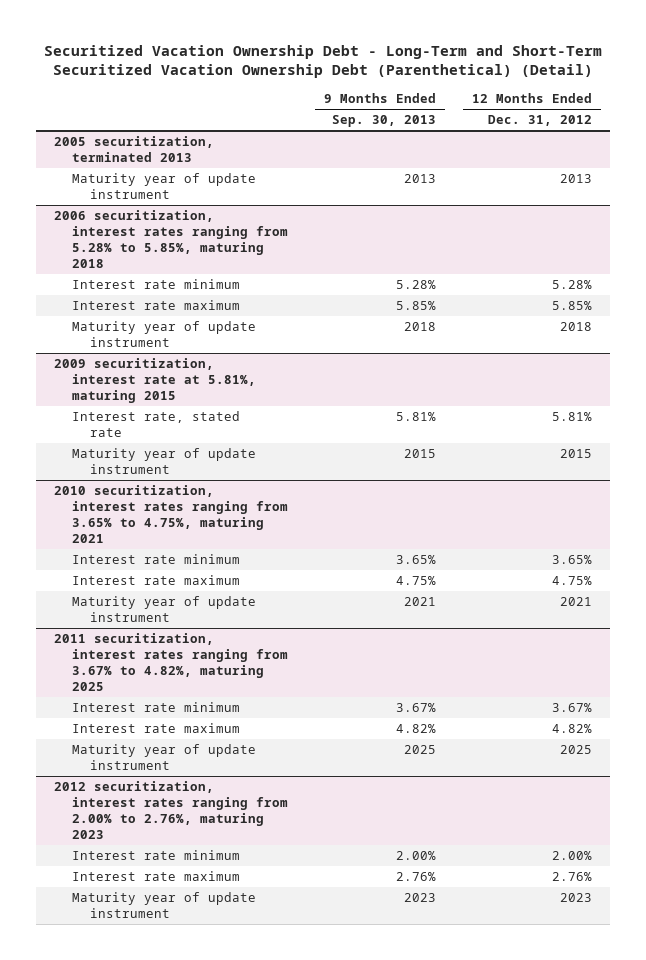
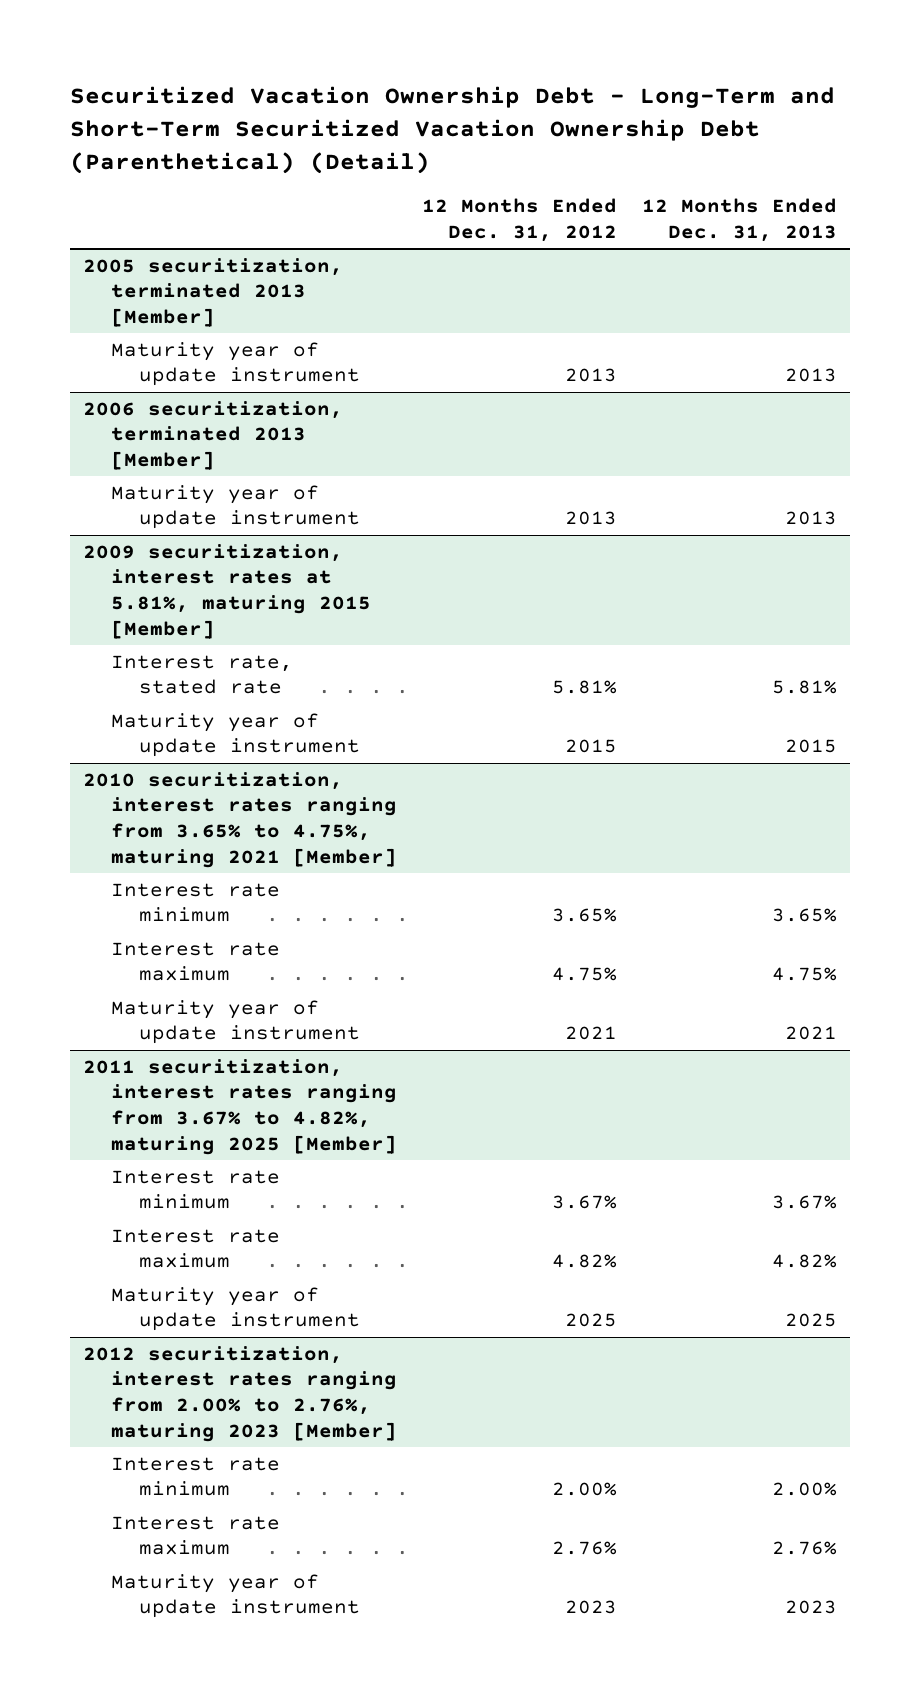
- | 9 Months Ended Sep. 30, 2013 | 12 Months Ended Dec. 31, 2012
+ | 12 Months Ended Dec. 31, 2012 | 12 Months Ended Dec. 31, 2013
- 2005 securitization, terminated 2013
+ 2005 securitization, terminated 2013 [Member]
- 2006 securitization, interest rates ranging from 5.28% to 5.85%, maturing 2018
- Interest rate minimum | 5.28% | 5.28%
- Interest rate maximum | 5.85% | 5.85%
- Maturity year of update instrument | 2018 | 2018
- 2009 securitization, interest rate at 5.81%, maturing 2015
+ 2006 securitization, terminated 2013 [Member]
+ Maturity year of update instrument | 2013 | 2013
+ 2009 securitization, interest rates at 5.81%, maturing 2015 [Member]
- 2010 securitization, interest rates ranging from 3.65% to 4.75%, maturing 2021
+ 2010 securitization, interest rates ranging from 3.65% to 4.75%, maturing 2021 [Member]
- 2011 securitization, interest rates ranging from 3.67% to 4.82%, maturing 2025
+ 2011 securitization, interest rates ranging from 3.67% to 4.82%, maturing 2025 [Member]
- 2012 securitization, interest rates ranging from 2.00% to 2.76%, maturing 2023
+ 2012 securitization, interest rates ranging from 2.00% to 2.76%, maturing 2023 [Member]

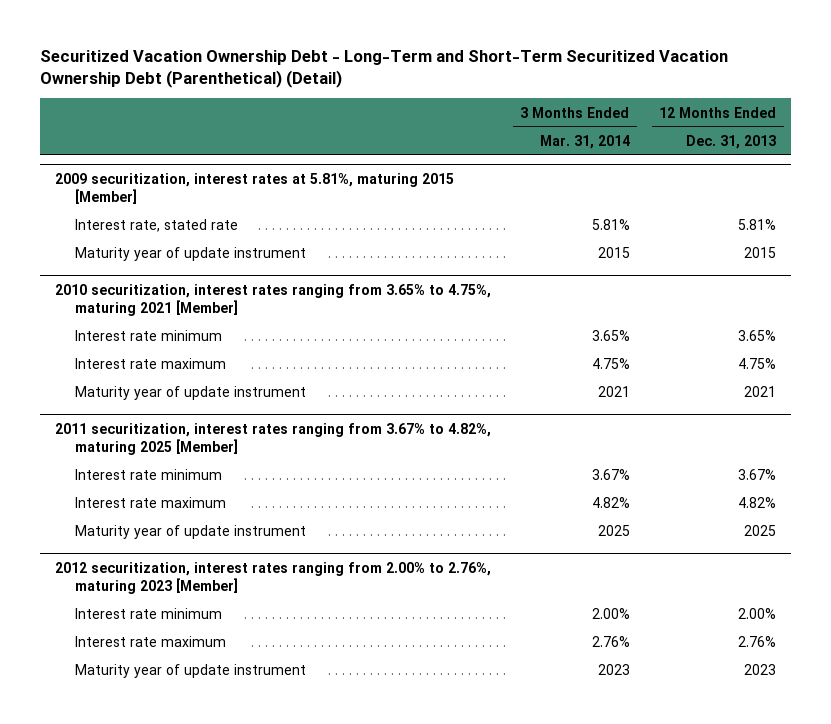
- | 12 Months Ended Dec. 31, 2012 | 12 Months Ended Dec. 31, 2013
+ | 3 Months Ended Mar. 31, 2014 | 12 Months Ended Dec. 31, 2013
- 2005 securitization, terminated 2013 [Member]
- Maturity year of update instrument | 2013 | 2013
- 2006 securitization, terminated 2013 [Member]
- Maturity year of update instrument | 2013 | 2013

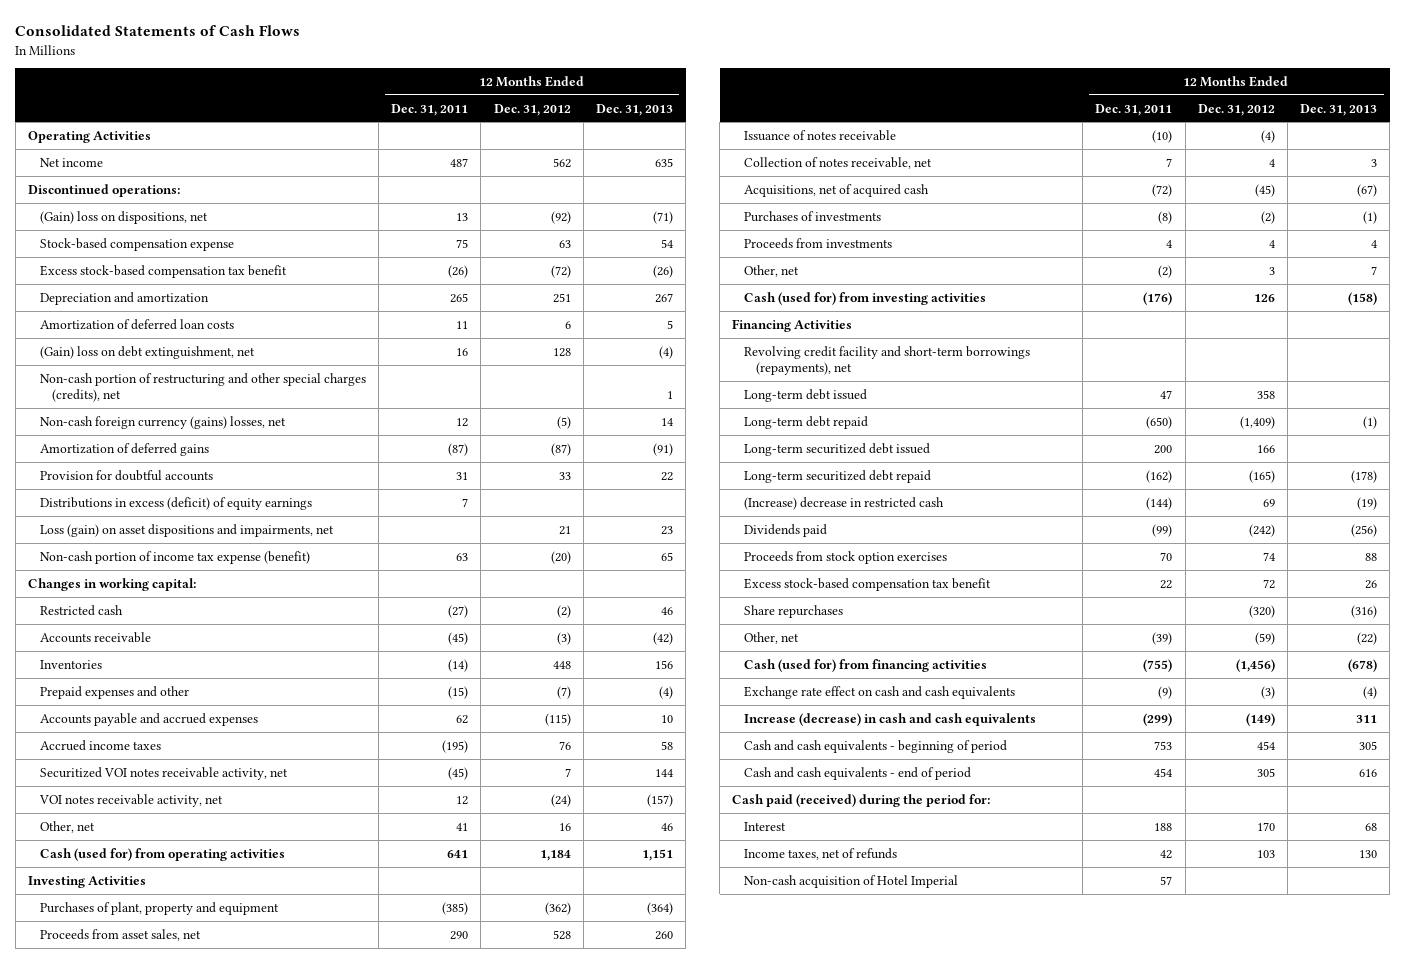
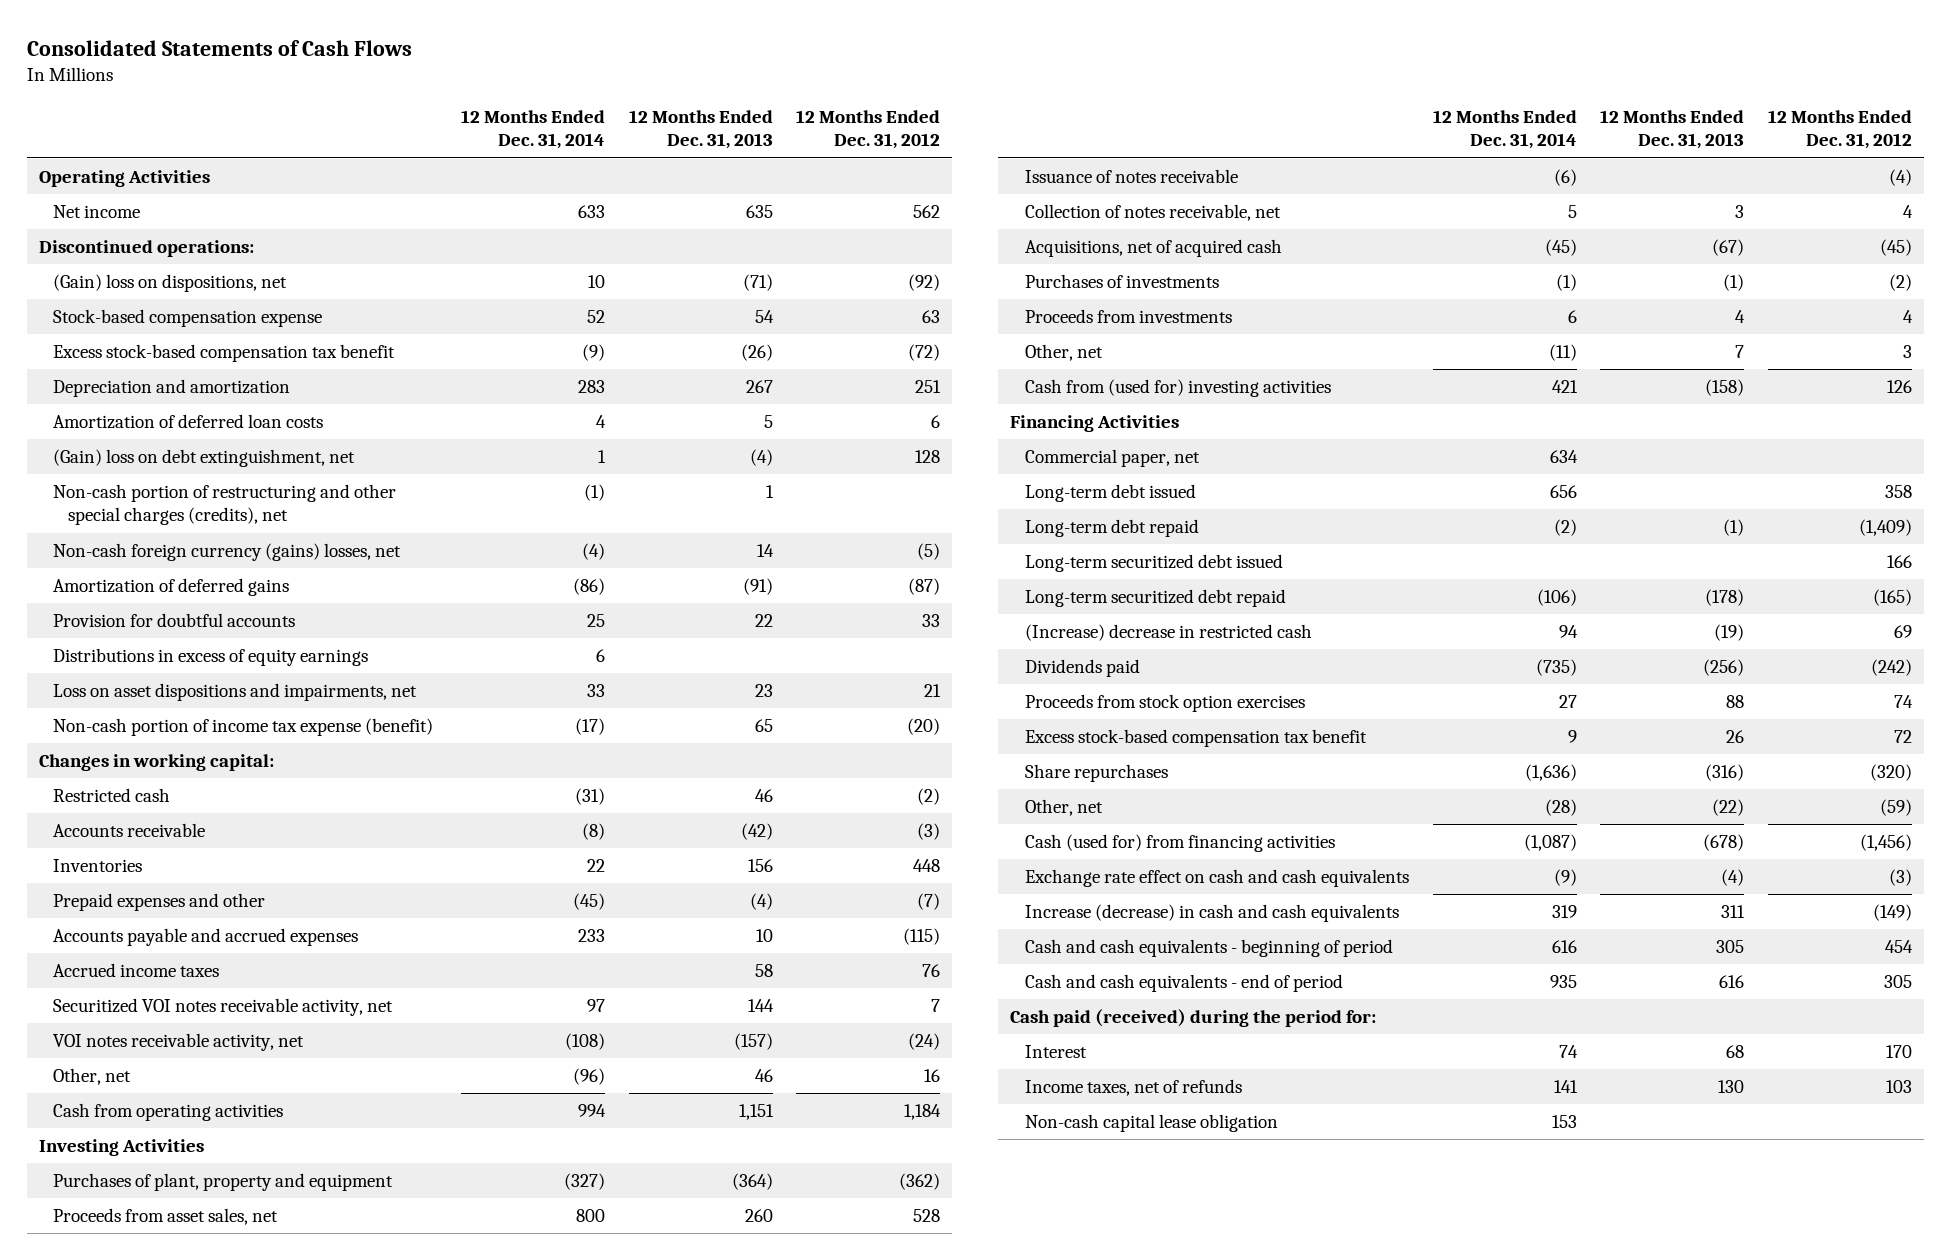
- | 12 Months Ended Dec. 31, 2011 | 12 Months Ended Dec. 31, 2012 | 12 Months Ended Dec. 31, 2013
+ | 12 Months Ended Dec. 31, 2014 | 12 Months Ended Dec. 31, 2013 | 12 Months Ended Dec. 31, 2012
- Distributions in excess (deficit) of equity earnings | 7 | |
- Loss (gain) on asset dispositions and impairments, net | | 21 | 23
+ Distributions in excess of equity earnings | 6 | |
+ Loss on asset dispositions and impairments, net | 33 | 23 | 21
- Cash (used for) from operating activities | 641 | 1,184 | 1,151
+ Cash from operating activities | 994 | 1,151 | 1,184
- Cash (used for) from investing activities | (176) | 126 | (158)
+ Cash from (used for) investing activities | 421 | (158) | 126
- Revolving credit facility and short-term borrowings (repayments), net
+ Commercial paper, net | 634 | |
- Non-cash acquisition of Hotel Imperial | 57 | |
+ Non-cash capital lease obligation | 153 | |

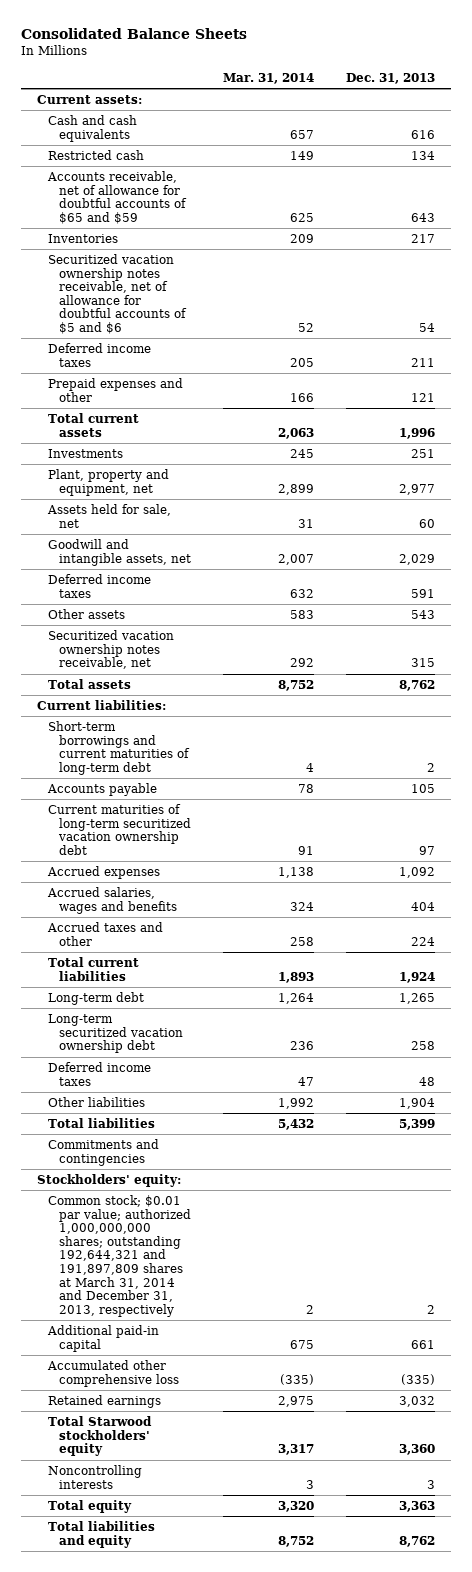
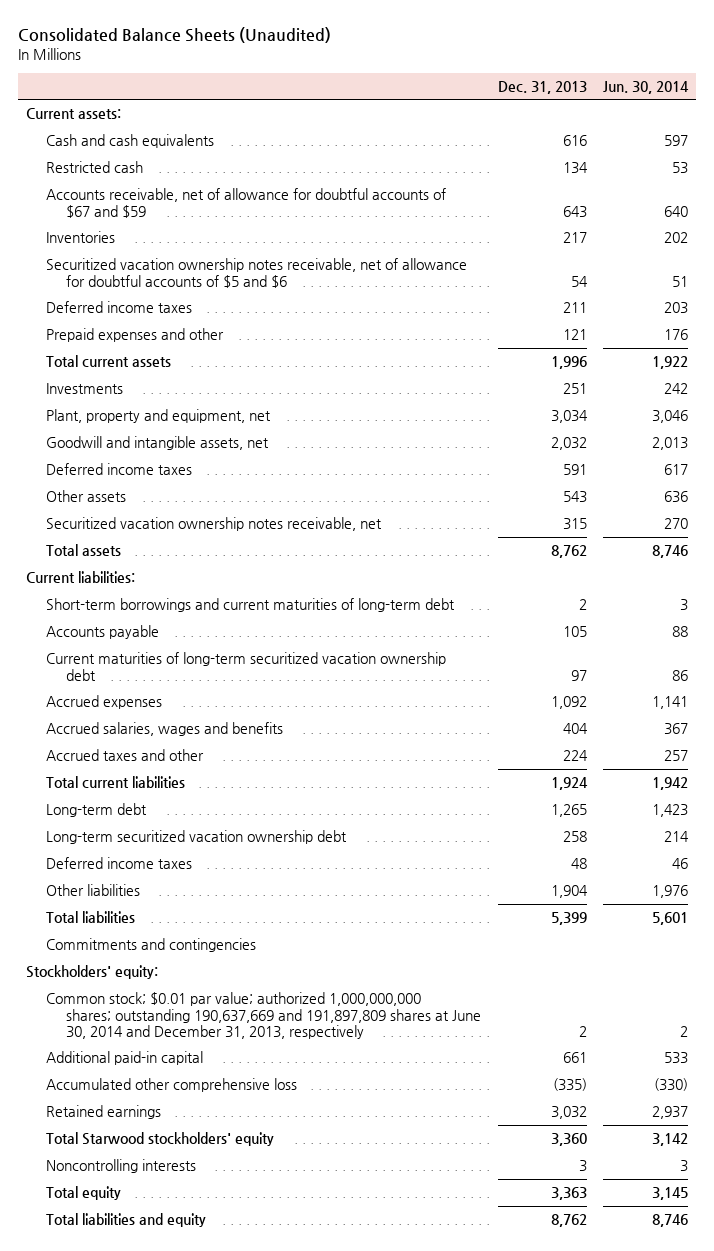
- Consolidated Balance Sheets
+ Consolidated Balance Sheets (Unaudited)
- | Mar. 31, 2014 | Dec. 31, 2013
+ | Dec. 31, 2013 | Jun. 30, 2014
- Accounts receivable, net of allowance for doubtful accounts of $65 and $59 | 625 | 643
+ Accounts receivable, net of allowance for doubtful accounts of $67 and $59 | 643 | 640
- Plant, property and equipment, net | 2,899 | 2,977
- Assets held for sale, net | 31 | 60
- Goodwill and intangible assets, net | 2,007 | 2,029
+ Plant, property and equipment, net | 3,034 | 3,046
+ Goodwill and intangible assets, net | 2,032 | 2,013
- Common stock; $0.01 par value; authorized 1,000,000,000 shares; outstanding 192,644,321 and 191,897,809 shares at March 31, 2014 and December 31, 2013, respectively | 2 | 2
+ Common stock; $0.01 par value; authorized 1,000,000,000 shares; outstanding 190,637,669 and 191,897,809 shares at June 30, 2014 and December 31, 2013, respectively | 2 | 2

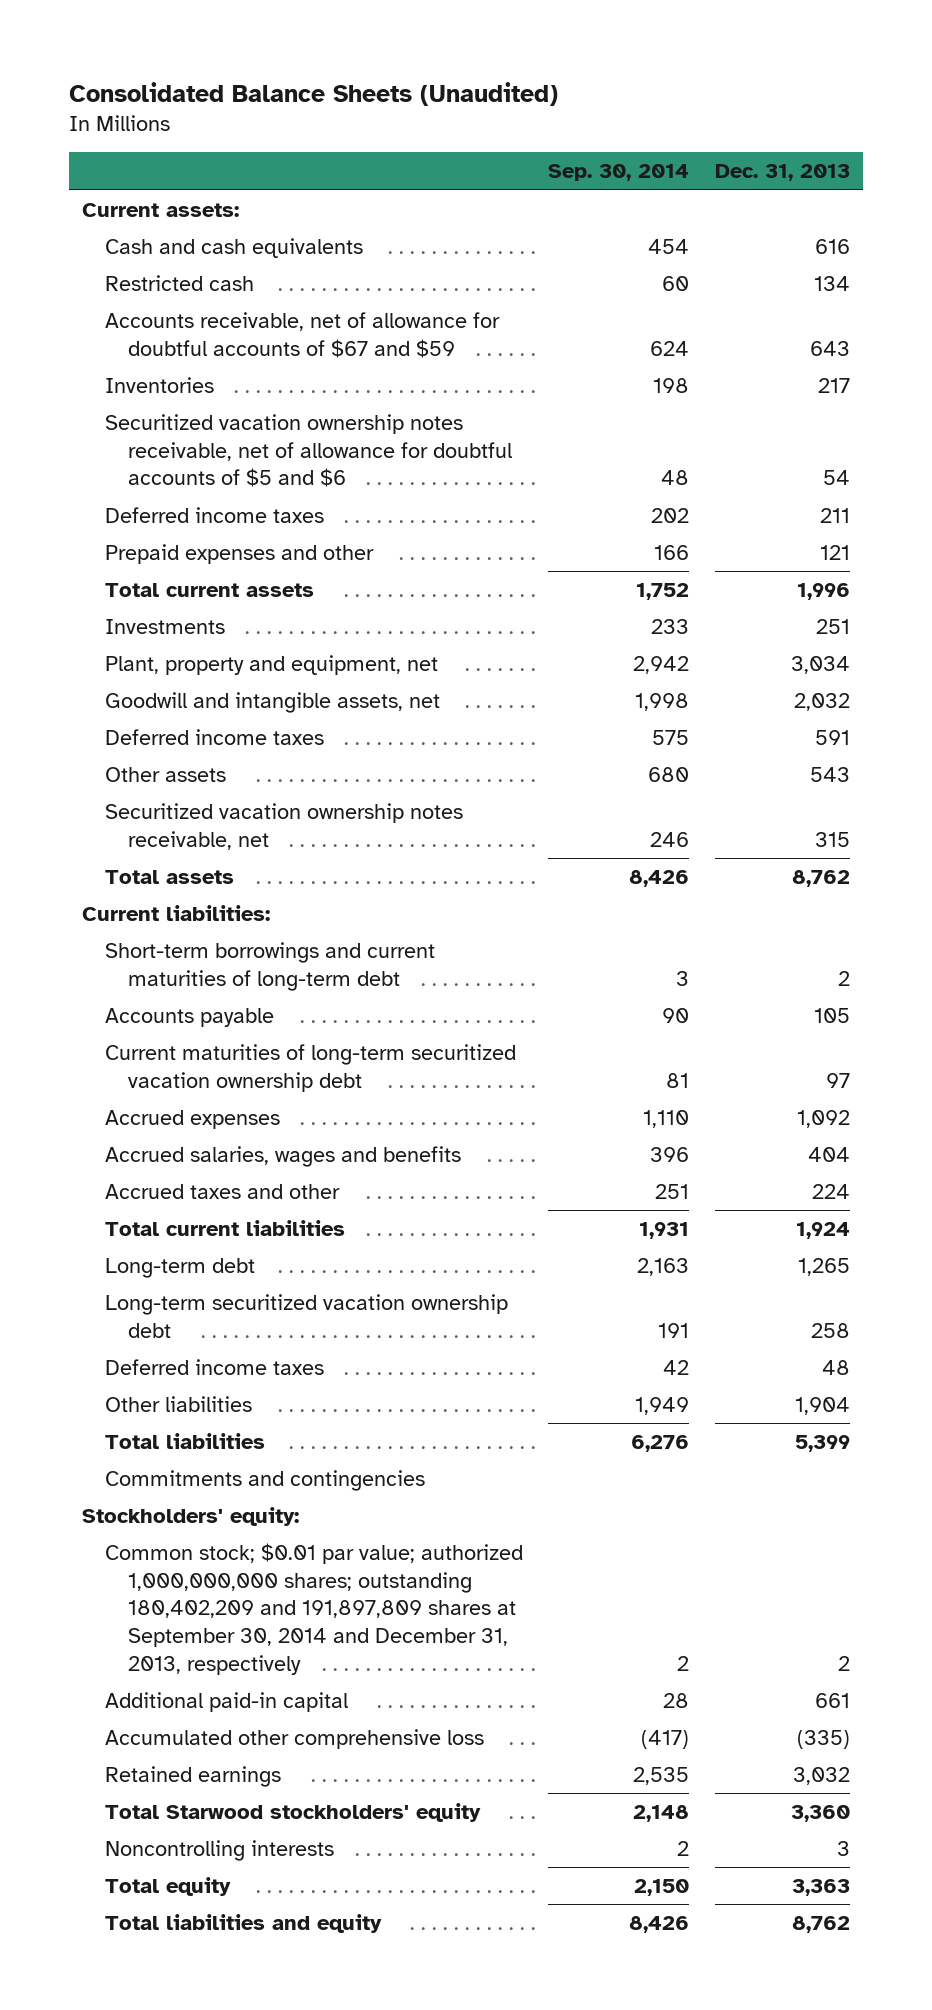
- | Dec. 31, 2013 | Jun. 30, 2014
+ | Sep. 30, 2014 | Dec. 31, 2013
- Common stock; $0.01 par value; authorized 1,000,000,000 shares; outstanding 190,637,669 and 191,897,809 shares at June 30, 2014 and December 31, 2013, respectively | 2 | 2
+ Common stock; $0.01 par value; authorized 1,000,000,000 shares; outstanding 180,402,209 and 191,897,809 shares at September 30, 2014 and December 31, 2013, respectively | 2 | 2

